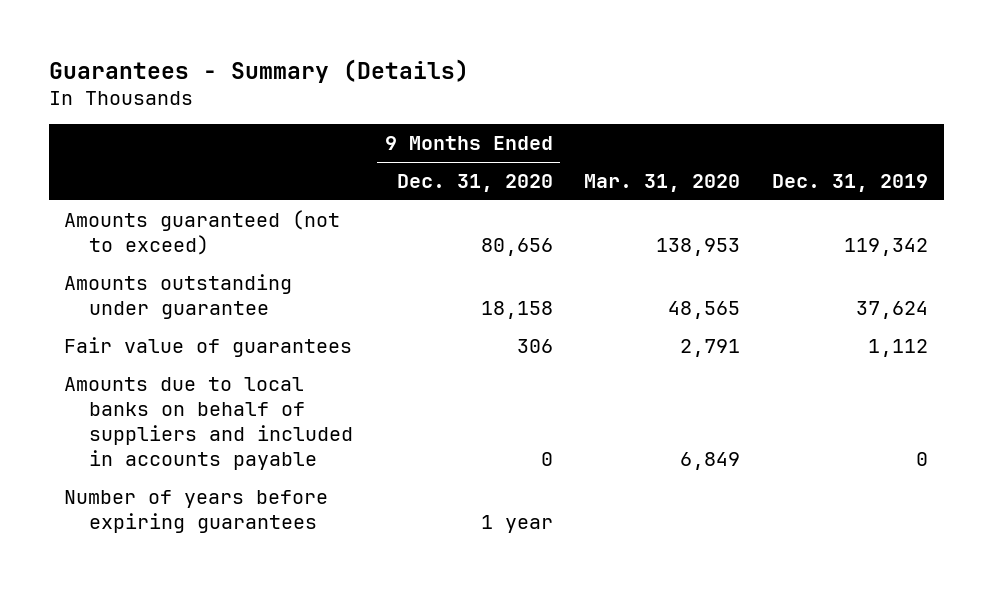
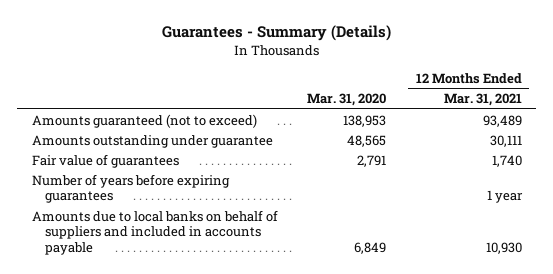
- | 9 Months Ended Dec. 31, 2020 | Mar. 31, 2020 | Dec. 31, 2019
+ | Mar. 31, 2020 | 12 Months Ended Mar. 31, 2021
moved down: Amounts due to local banks on behalf of suppliers and included in accounts payable | 6,849 | 10,930

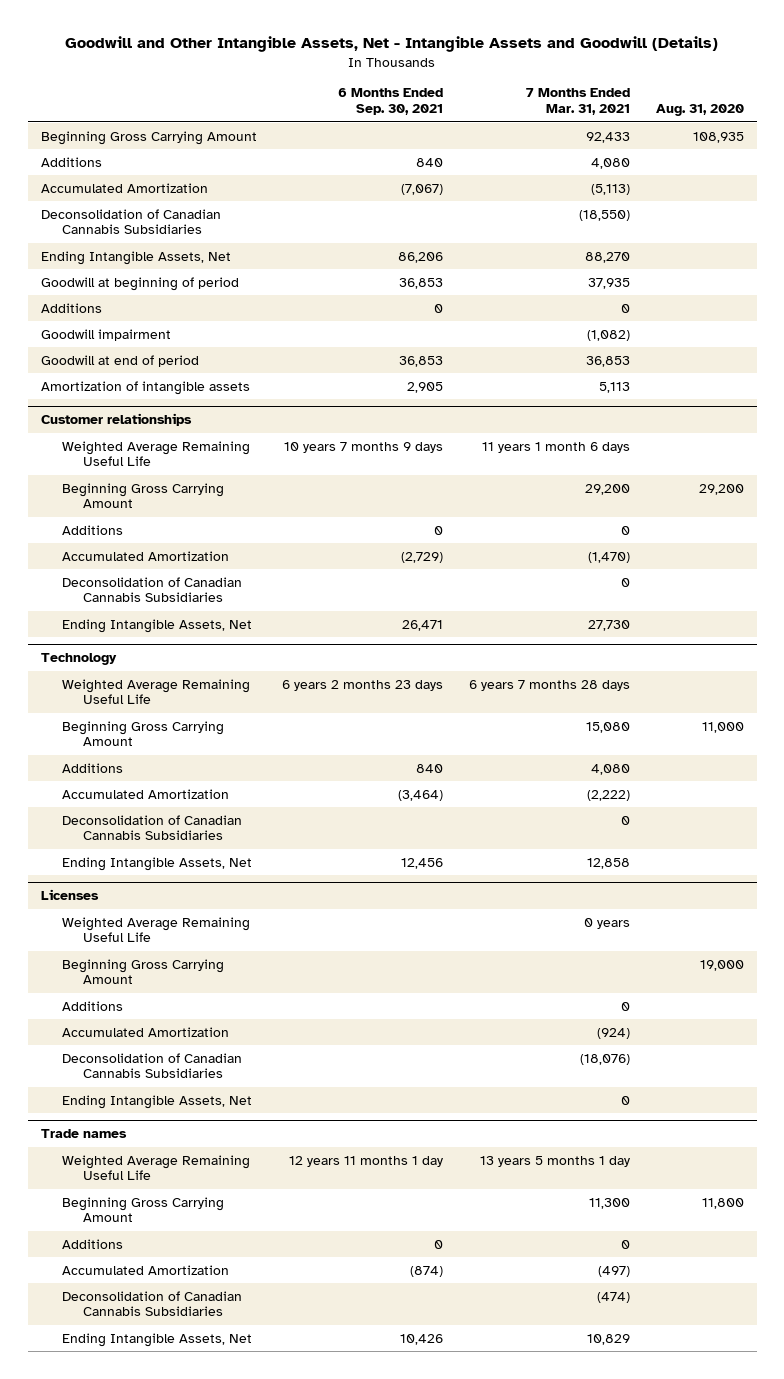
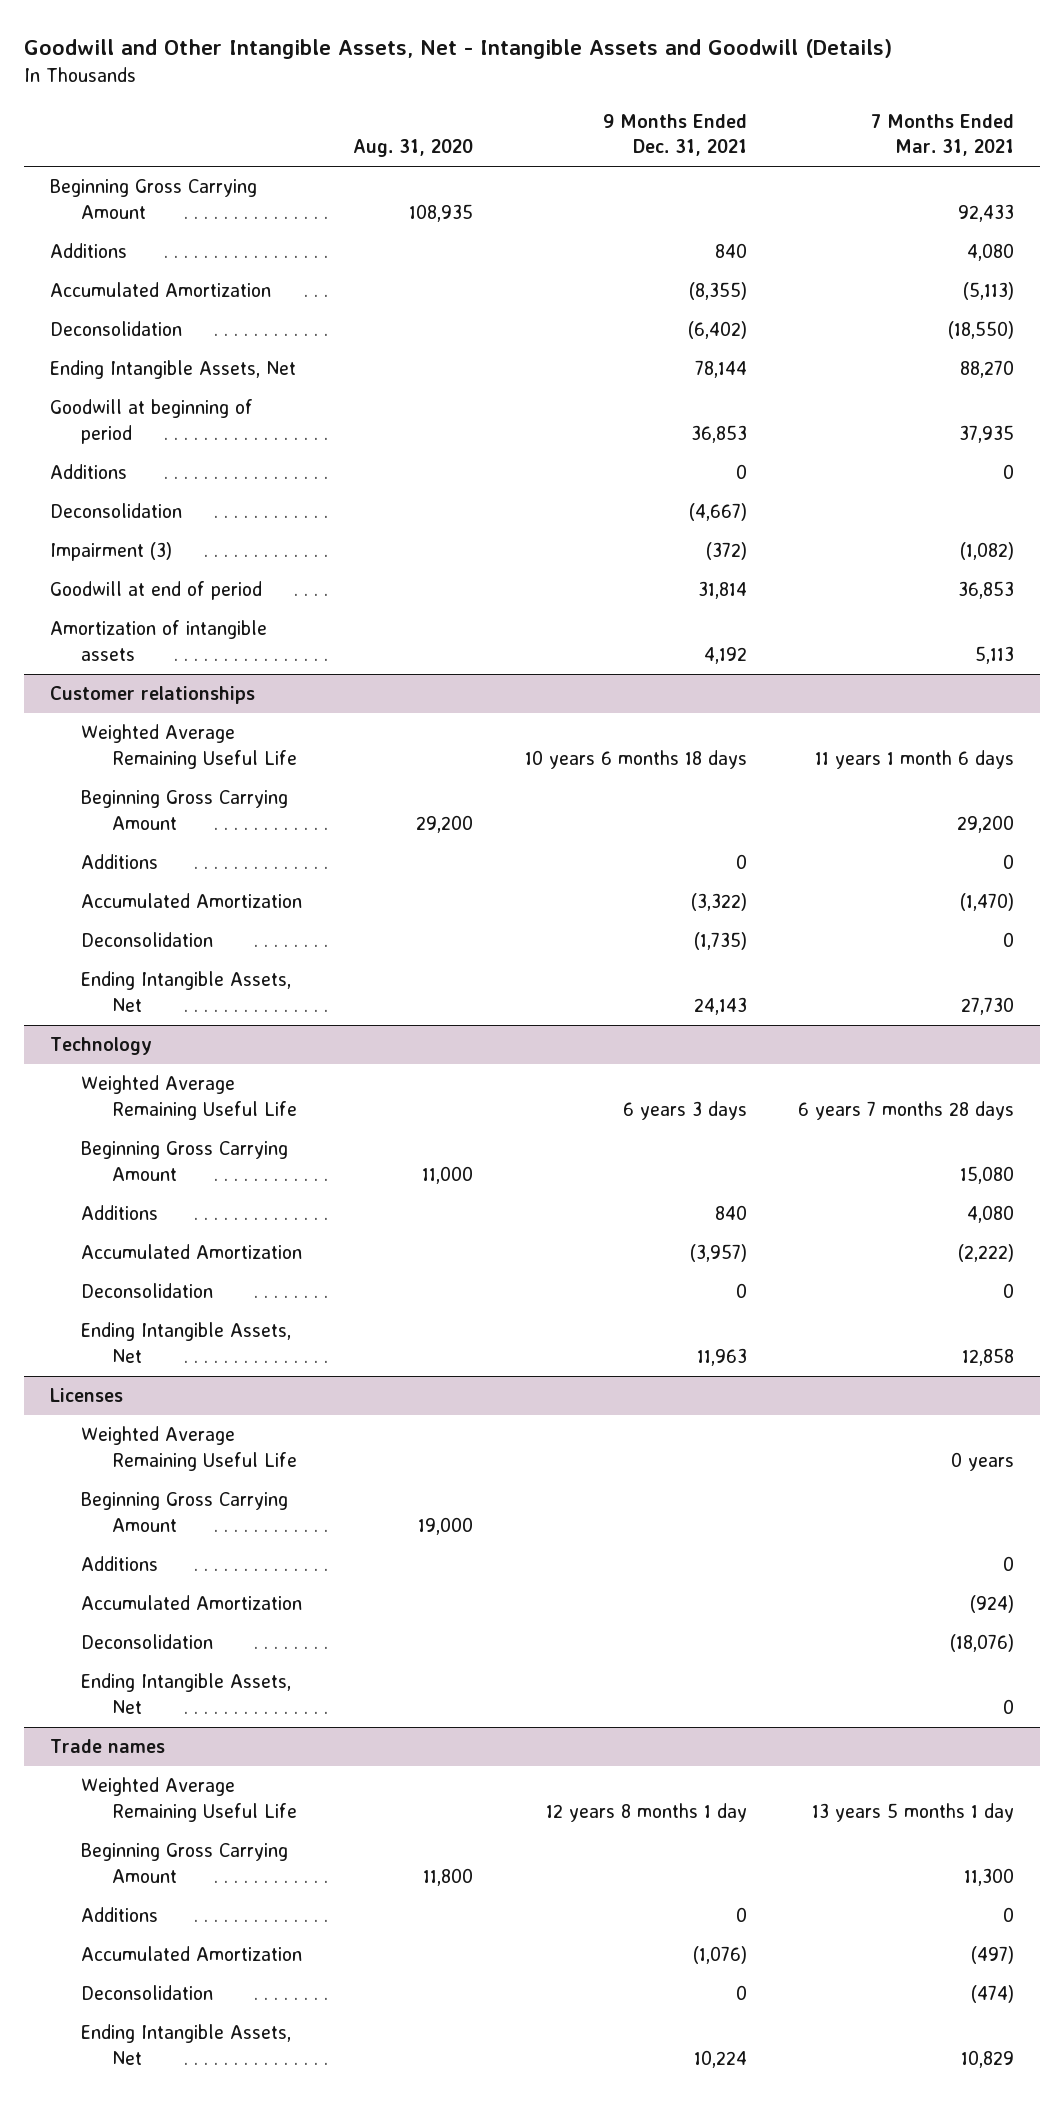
- | 6 Months Ended Sep. 30, 2021 | 7 Months Ended Mar. 31, 2021 | Aug. 31, 2020
+ | Aug. 31, 2020 | 9 Months Ended Dec. 31, 2021 | 7 Months Ended Mar. 31, 2021
- Deconsolidation of Canadian Cannabis Subsidiaries | | (18,550) |
+ Deconsolidation | | (6,402) | (18,550)
- Goodwill impairment | | (1,082) |
+ Deconsolidation | | (4,667) |
+ Impairment (3) | | (372) | (1,082)
@ Customer relationships
- Deconsolidation of Canadian Cannabis Subsidiaries | | 0 |
+ Deconsolidation | | (1,735) | 0
@ Technology
- Deconsolidation of Canadian Cannabis Subsidiaries | | 0 |
+ Deconsolidation | | 0 | 0
@ Licenses
- Deconsolidation of Canadian Cannabis Subsidiaries | | (18,076) |
+ Deconsolidation | | | (18,076)
@ Trade names
- Deconsolidation of Canadian Cannabis Subsidiaries | | (474) |
+ Deconsolidation | | 0 | (474)

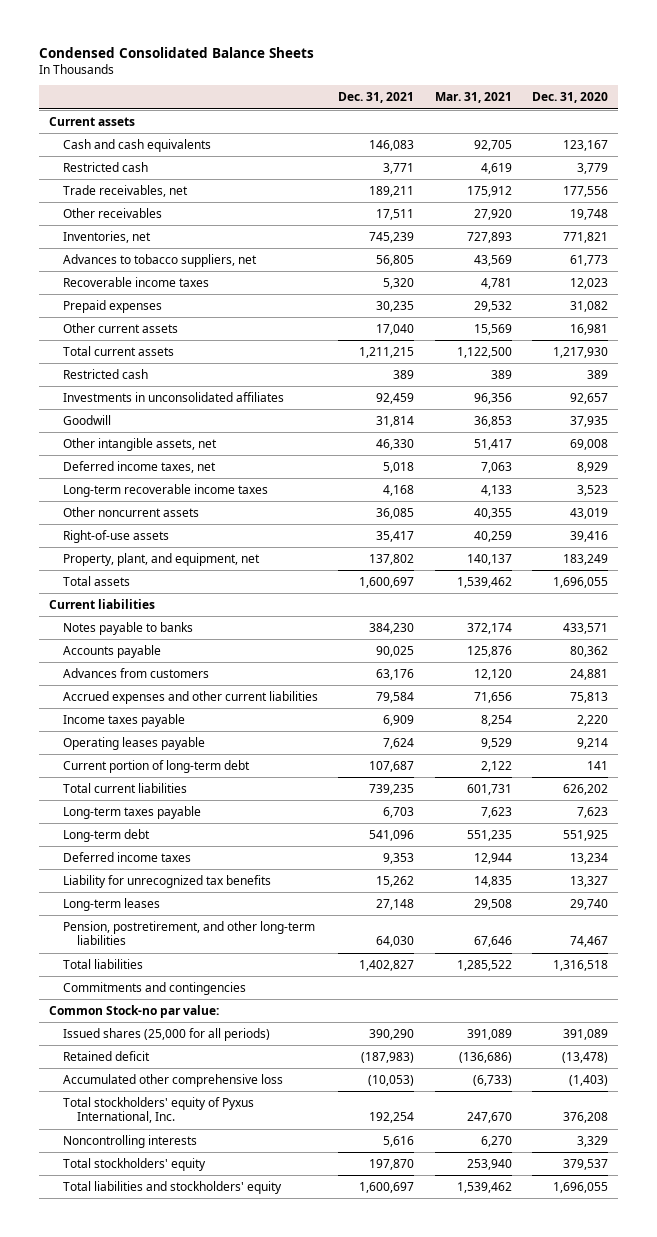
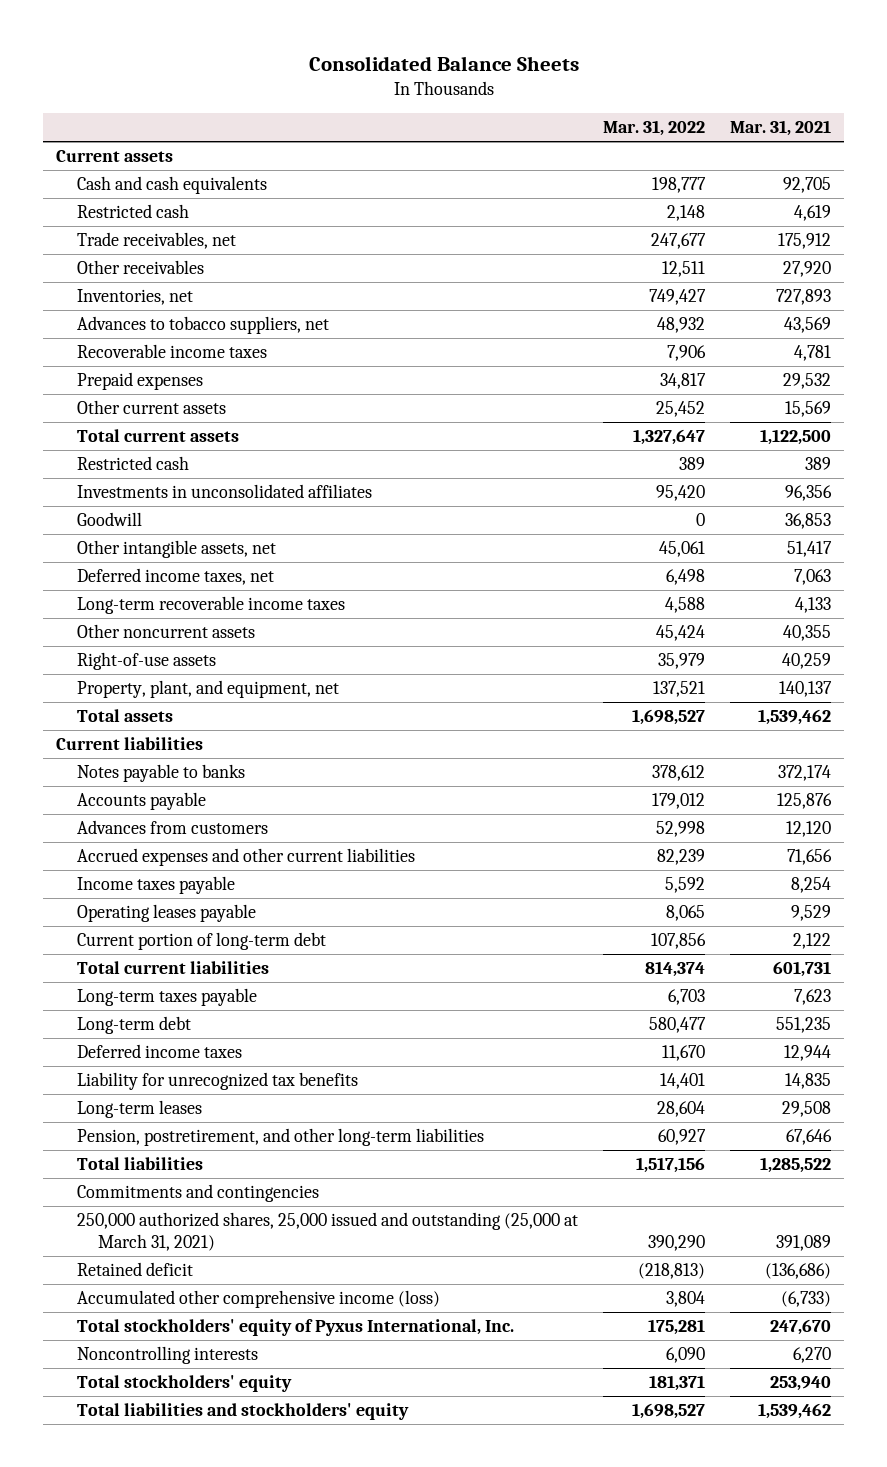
- Condensed Consolidated Balance Sheets
+ Consolidated Balance Sheets
- | Dec. 31, 2021 | Mar. 31, 2021 | Dec. 31, 2020
+ | Mar. 31, 2022 | Mar. 31, 2021
- Common Stock-no par value:
- Issued shares (25,000 for all periods) | 390,290 | 391,089 | 391,089
+ 250,000 authorized shares, 25,000 issued and outstanding (25,000 at March 31, 2021) | 390,290 | 391,089
- Accumulated other comprehensive loss | (10,053) | (6,733) | (1,403)
+ Accumulated other comprehensive income (loss) | 3,804 | (6,733)

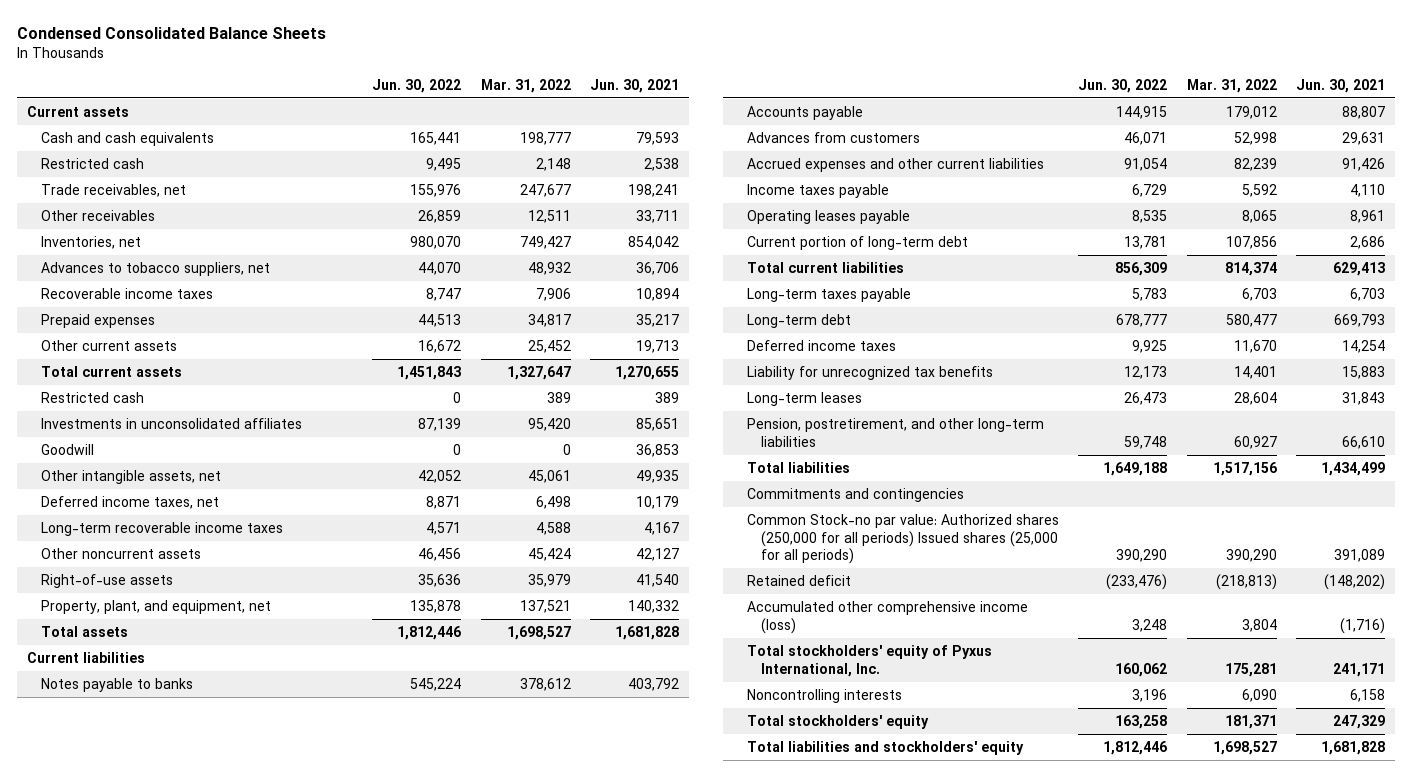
- Consolidated Balance Sheets
+ Condensed Consolidated Balance Sheets
- | Mar. 31, 2022 | Mar. 31, 2021
+ | Jun. 30, 2022 | Mar. 31, 2022 | Jun. 30, 2021
- 250,000 authorized shares, 25,000 issued and outstanding (25,000 at March 31, 2021) | 390,290 | 391,089
+ Common Stock-no par value: Authorized shares (250,000 for all periods) Issued shares (25,000 for all periods) | 390,290 | 390,290 | 391,089

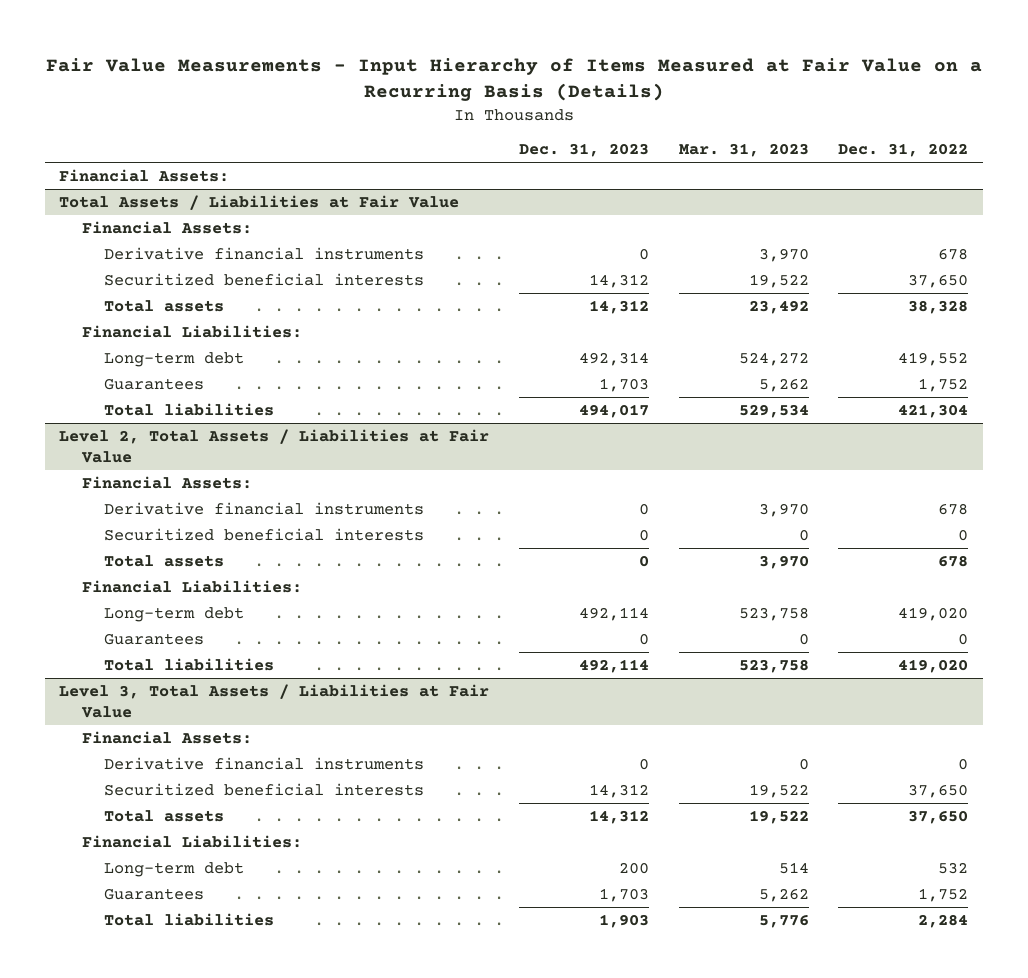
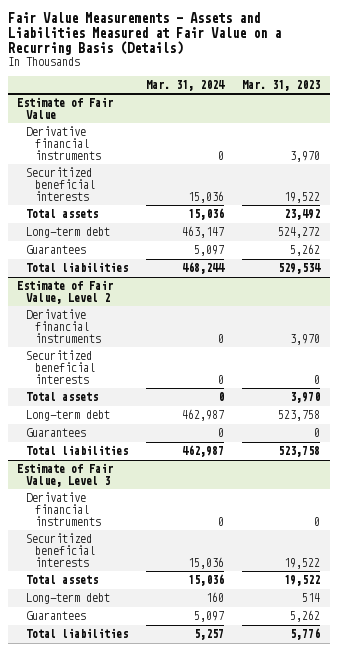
- Fair Value Measurements - Input Hierarchy of Items Measured at Fair Value on a Recurring Basis (Details)
+ Fair Value Measurements - Assets and Liabilities Measured at Fair Value on a Recurring Basis (Details)
- | Dec. 31, 2023 | Mar. 31, 2023 | Dec. 31, 2022
+ | Mar. 31, 2024 | Mar. 31, 2023
- Financial Assets:
- Total Assets / Liabilities at Fair Value
- Financial Assets:
+ Estimate of Fair Value
- Financial Liabilities:
- Level 2, Total Assets / Liabilities at Fair Value
- Financial Assets:
+ Estimate of Fair Value, Level 2
- Financial Liabilities:
- Level 3, Total Assets / Liabilities at Fair Value
- Financial Assets:
+ Estimate of Fair Value, Level 3
- Financial Liabilities:

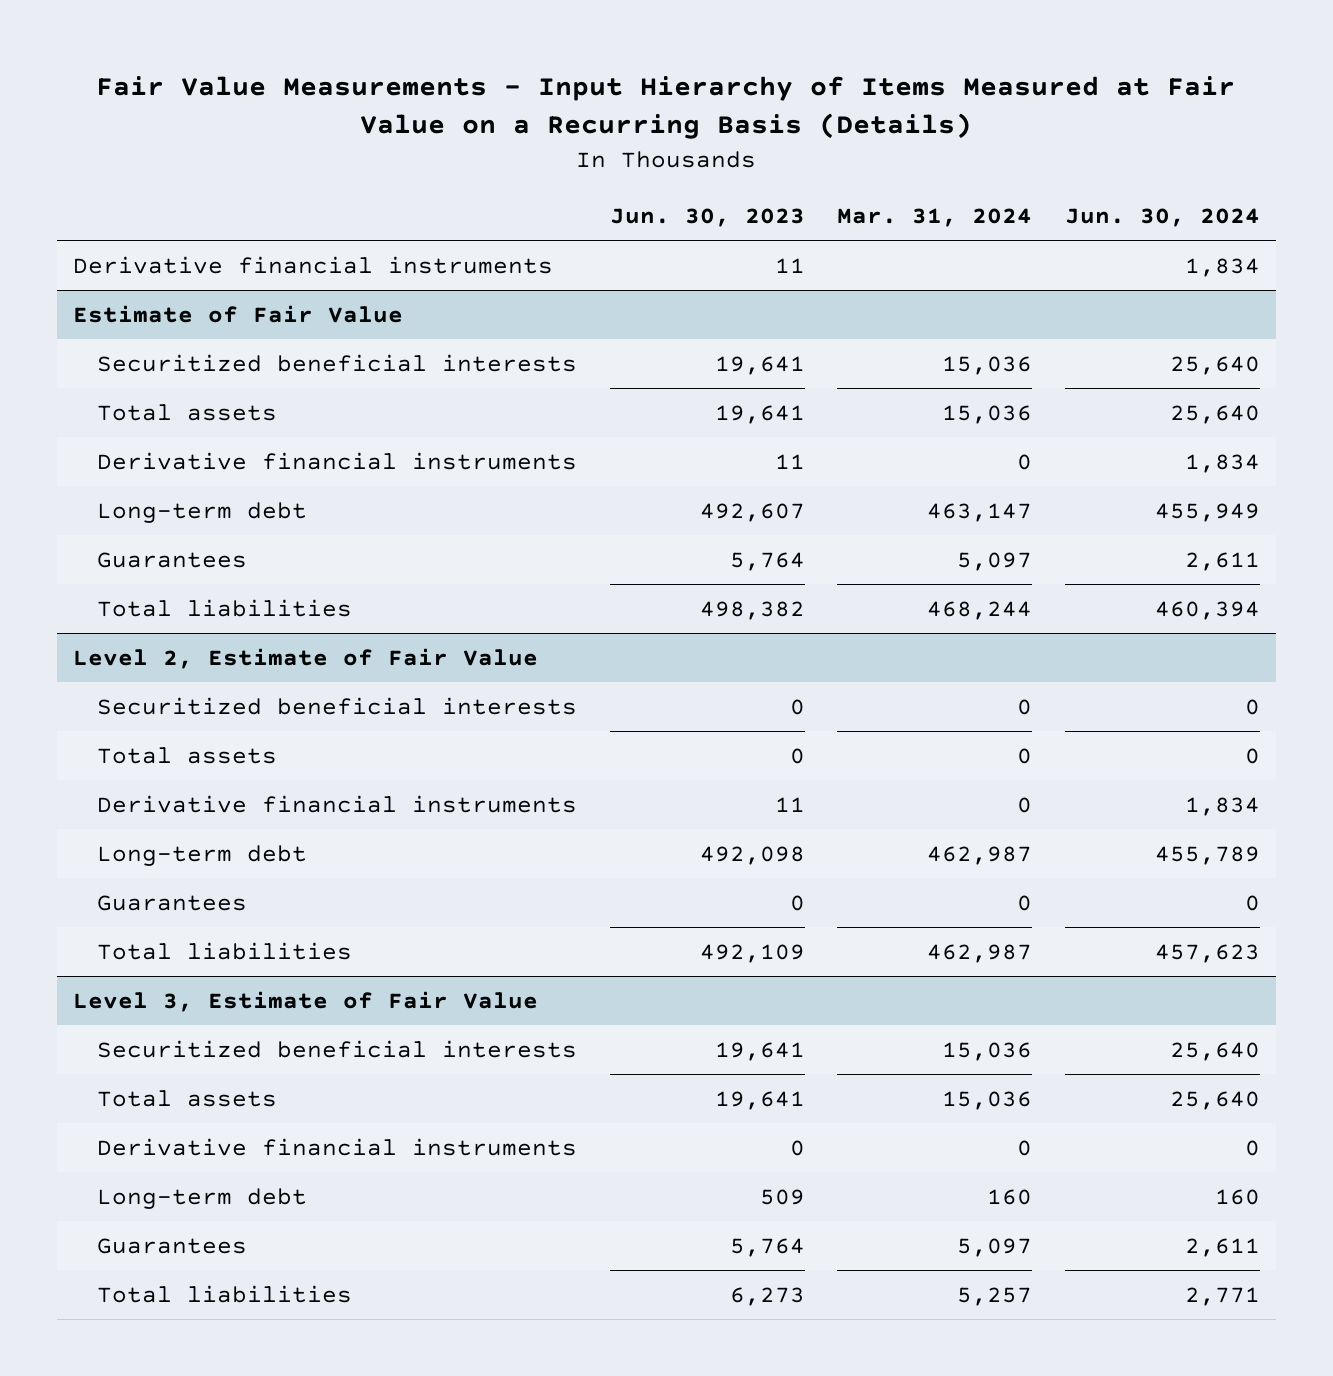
- Fair Value Measurements - Assets and Liabilities Measured at Fair Value on a Recurring Basis (Details)
+ Fair Value Measurements - Input Hierarchy of Items Measured at Fair Value on a Recurring Basis (Details)
- | Mar. 31, 2024 | Mar. 31, 2023
+ | Jun. 30, 2023 | Mar. 31, 2024 | Jun. 30, 2024
+ Derivative financial instruments | 11 | | 1,834
@ Estimate of Fair Value
moved down: Derivative financial instruments | 11 | 0 | 1,834
- Estimate of Fair Value, Level 2
- Derivative financial instruments | 0 | 3,970
+ Level 2, Estimate of Fair Value
+ Derivative financial instruments | 11 | 0 | 1,834
- Estimate of Fair Value, Level 3
- Derivative financial instruments | 0 | 0
+ Level 3, Estimate of Fair Value
+ Derivative financial instruments | 0 | 0 | 0

